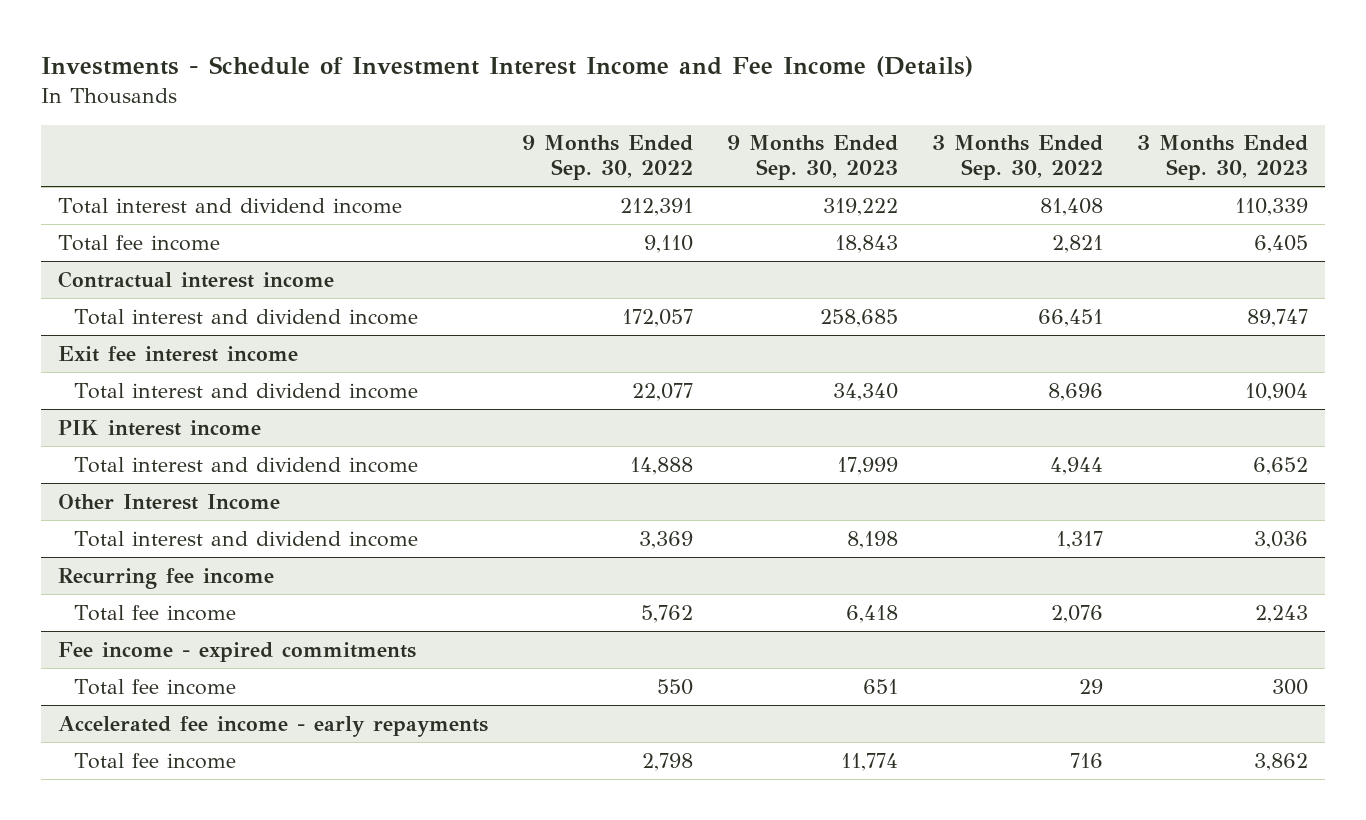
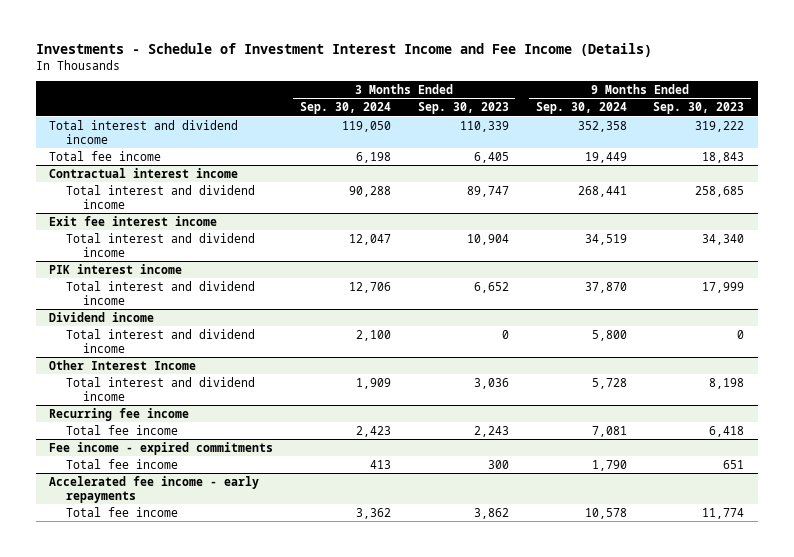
- | 9 Months Ended Sep. 30, 2022 | 9 Months Ended Sep. 30, 2023 | 3 Months Ended Sep. 30, 2022 | 3 Months Ended Sep. 30, 2023
+ | 3 Months Ended Sep. 30, 2024 | 3 Months Ended Sep. 30, 2023 | 9 Months Ended Sep. 30, 2024 | 9 Months Ended Sep. 30, 2023
+ Dividend income
+ Total interest and dividend income | 2,100 | 0 | 5,800 | 0

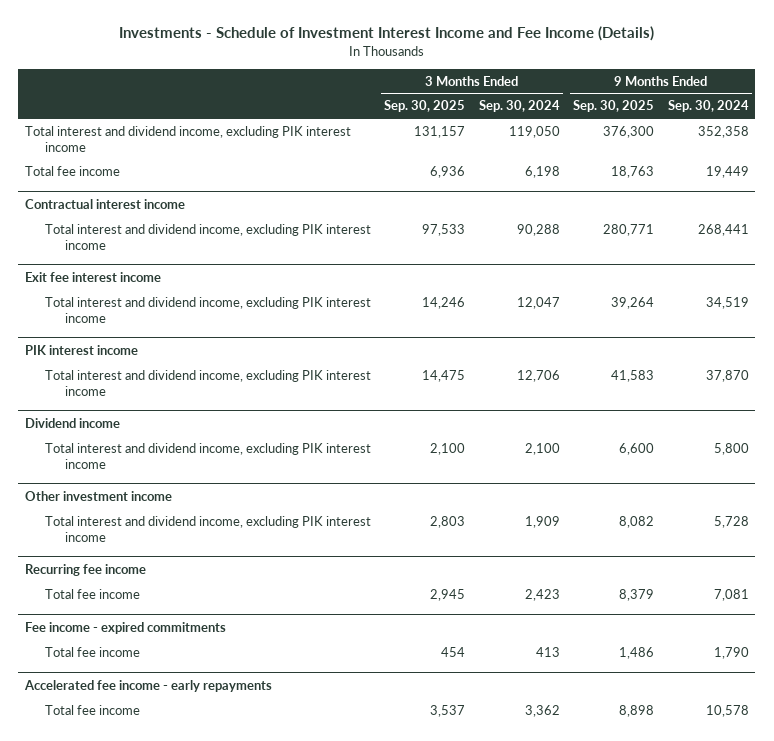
- | 3 Months Ended Sep. 30, 2024 | 3 Months Ended Sep. 30, 2023 | 9 Months Ended Sep. 30, 2024 | 9 Months Ended Sep. 30, 2023
+ | 3 Months Ended Sep. 30, 2025 | 3 Months Ended Sep. 30, 2024 | 9 Months Ended Sep. 30, 2025 | 9 Months Ended Sep. 30, 2024
- Total interest and dividend income | 119,050 | 110,339 | 352,358 | 319,222
+ Total interest and dividend income, excluding PIK interest income | 131,157 | 119,050 | 376,300 | 352,358
@ Contractual interest income
- Total interest and dividend income | 90,288 | 89,747 | 268,441 | 258,685
+ Total interest and dividend income, excluding PIK interest income | 97,533 | 90,288 | 280,771 | 268,441
@ Exit fee interest income
- Total interest and dividend income | 12,047 | 10,904 | 34,519 | 34,340
+ Total interest and dividend income, excluding PIK interest income | 14,246 | 12,047 | 39,264 | 34,519
@ PIK interest income
- Total interest and dividend income | 12,706 | 6,652 | 37,870 | 17,999
+ Total interest and dividend income, excluding PIK interest income | 14,475 | 12,706 | 41,583 | 37,870
@ Dividend income
- Total interest and dividend income | 2,100 | 0 | 5,800 | 0
- Other Interest Income
- Total interest and dividend income | 1,909 | 3,036 | 5,728 | 8,198
@ Dividend income
+ Total interest and dividend income, excluding PIK interest income | 2,100 | 2,100 | 6,600 | 5,800
+ Other investment income
+ Total interest and dividend income, excluding PIK interest income | 2,803 | 1,909 | 8,082 | 5,728

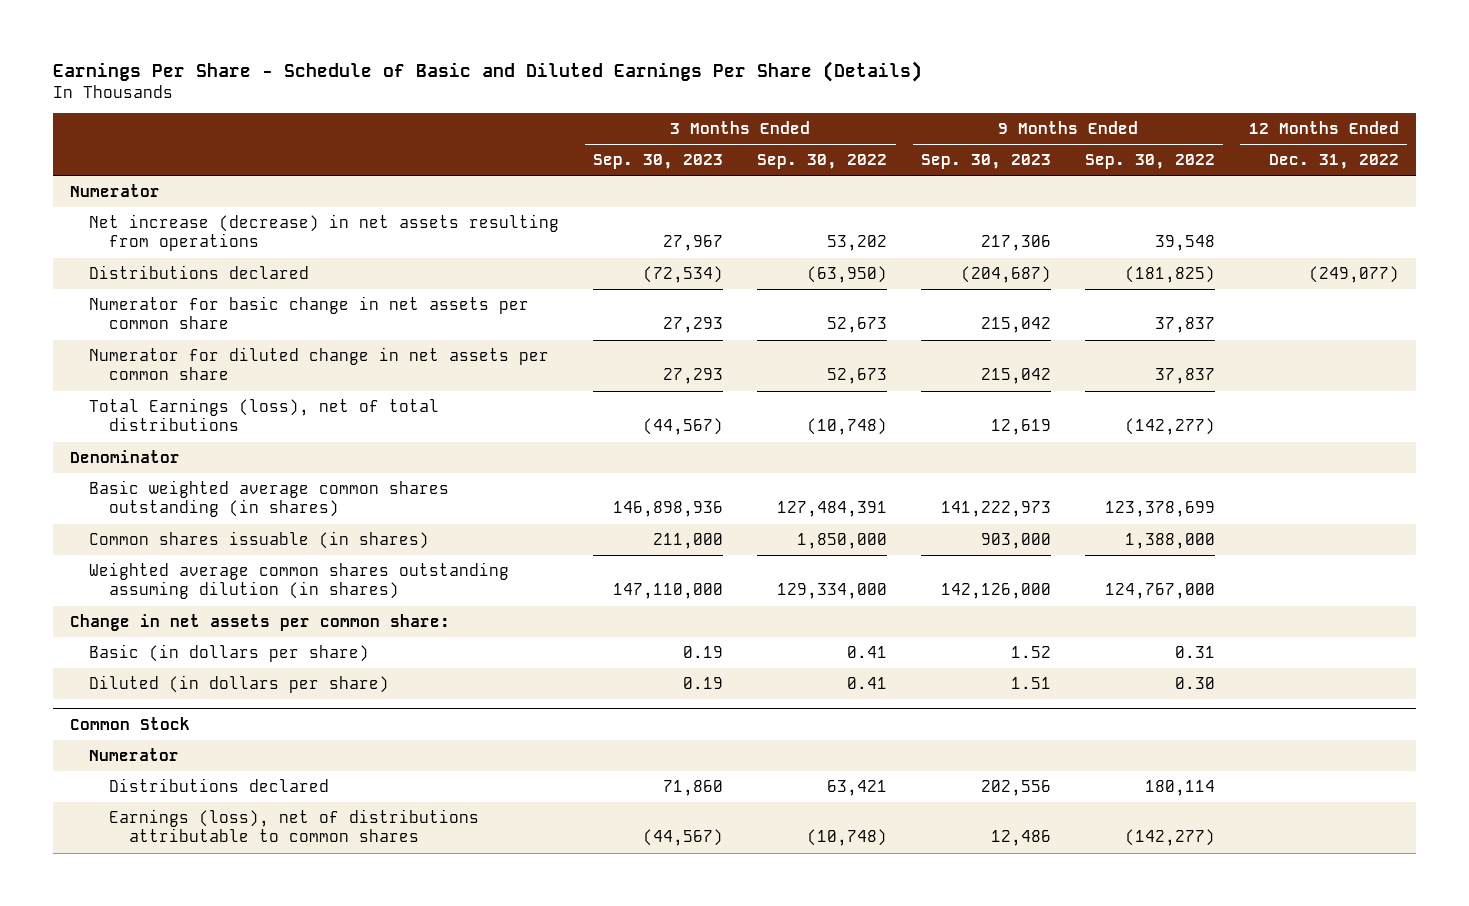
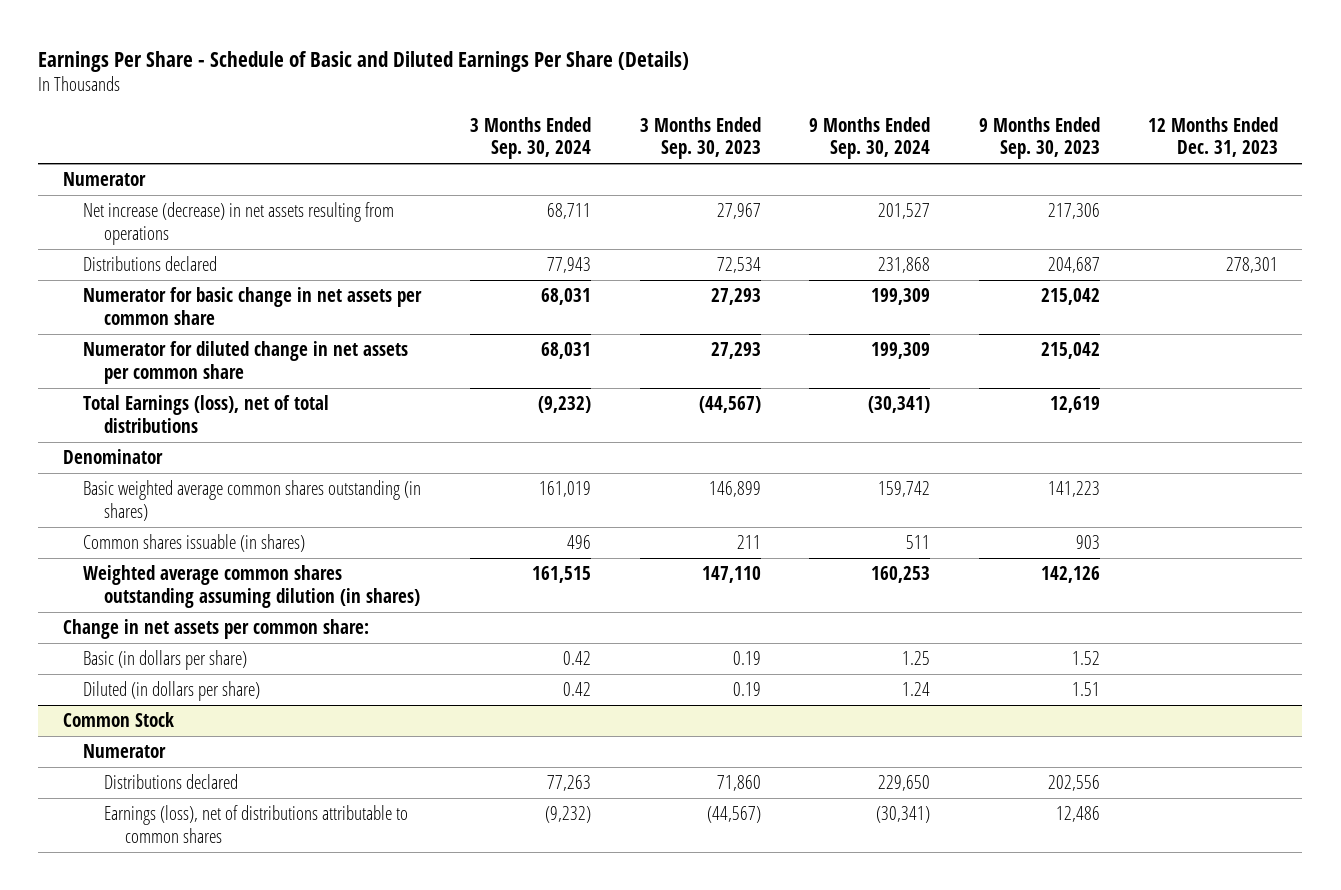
- | 3 Months Ended Sep. 30, 2023 | 3 Months Ended Sep. 30, 2022 | 9 Months Ended Sep. 30, 2023 | 9 Months Ended Sep. 30, 2022 | 12 Months Ended Dec. 31, 2022
+ | 3 Months Ended Sep. 30, 2024 | 3 Months Ended Sep. 30, 2023 | 9 Months Ended Sep. 30, 2024 | 9 Months Ended Sep. 30, 2023 | 12 Months Ended Dec. 31, 2023
- Distributions declared | (72,534) | (63,950) | (204,687) | (181,825) | (249,077)
+ Distributions declared | 77,943 | 72,534 | 231,868 | 204,687 | 278,301
- Basic weighted average common shares outstanding (in shares) | 146,898,936 | 127,484,391 | 141,222,973 | 123,378,699 |
- Common shares issuable (in shares) | 211,000 | 1,850,000 | 903,000 | 1,388,000 |
- Weighted average common shares outstanding assuming dilution (in shares) | 147,110,000 | 129,334,000 | 142,126,000 | 124,767,000 |
+ Basic weighted average common shares outstanding (in shares) | 161,019 | 146,899 | 159,742 | 141,223 |
+ Common shares issuable (in shares) | 496 | 211 | 511 | 903 |
+ Weighted average common shares outstanding assuming dilution (in shares) | 161,515 | 147,110 | 160,253 | 142,126 |

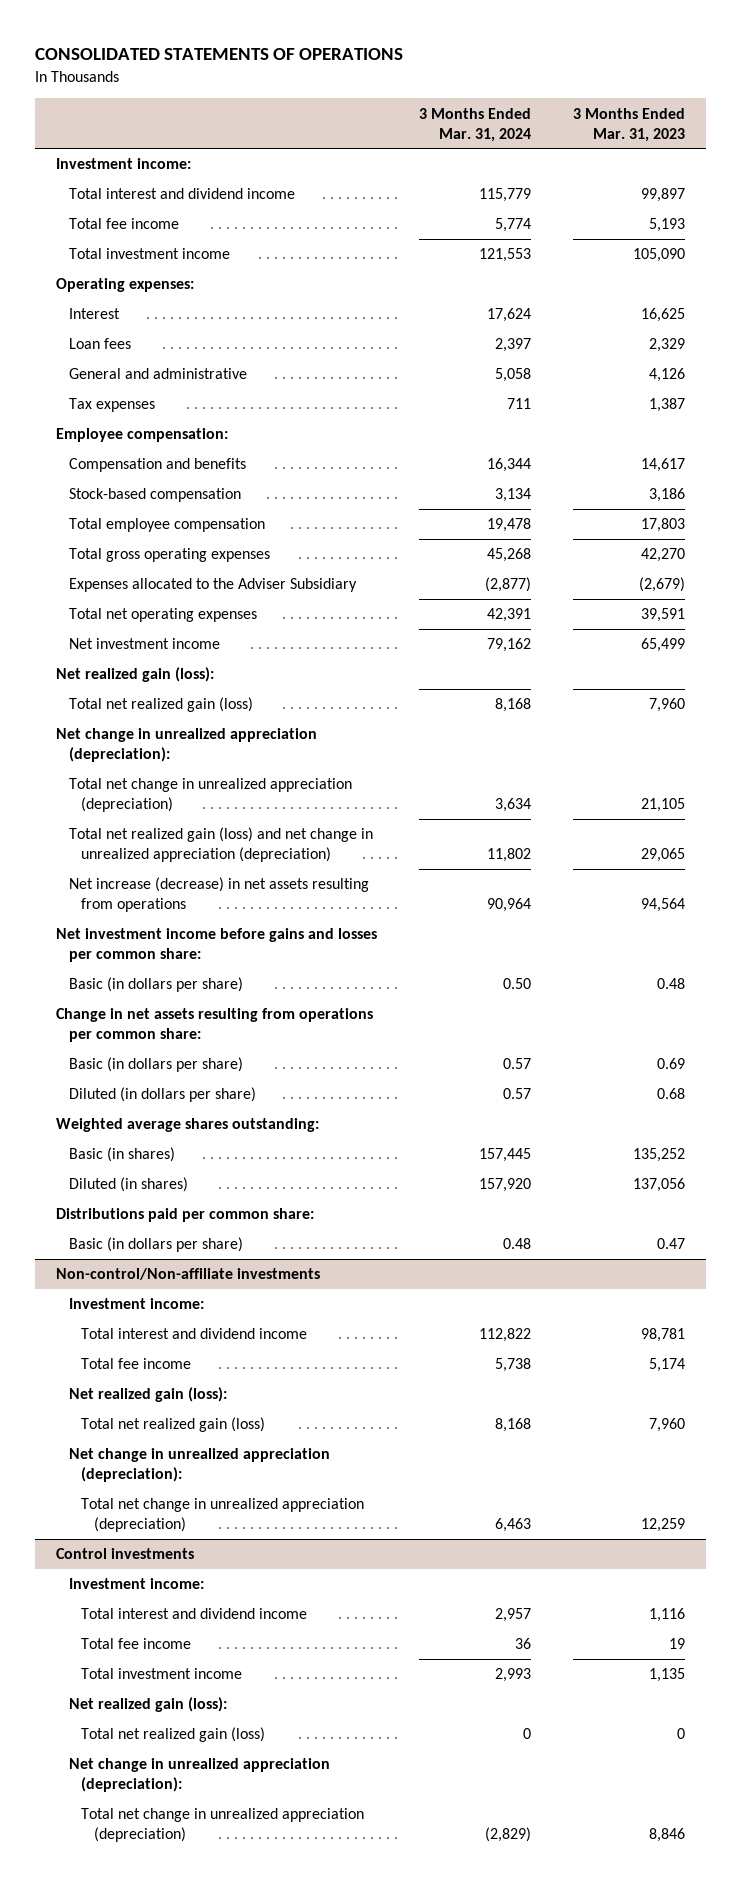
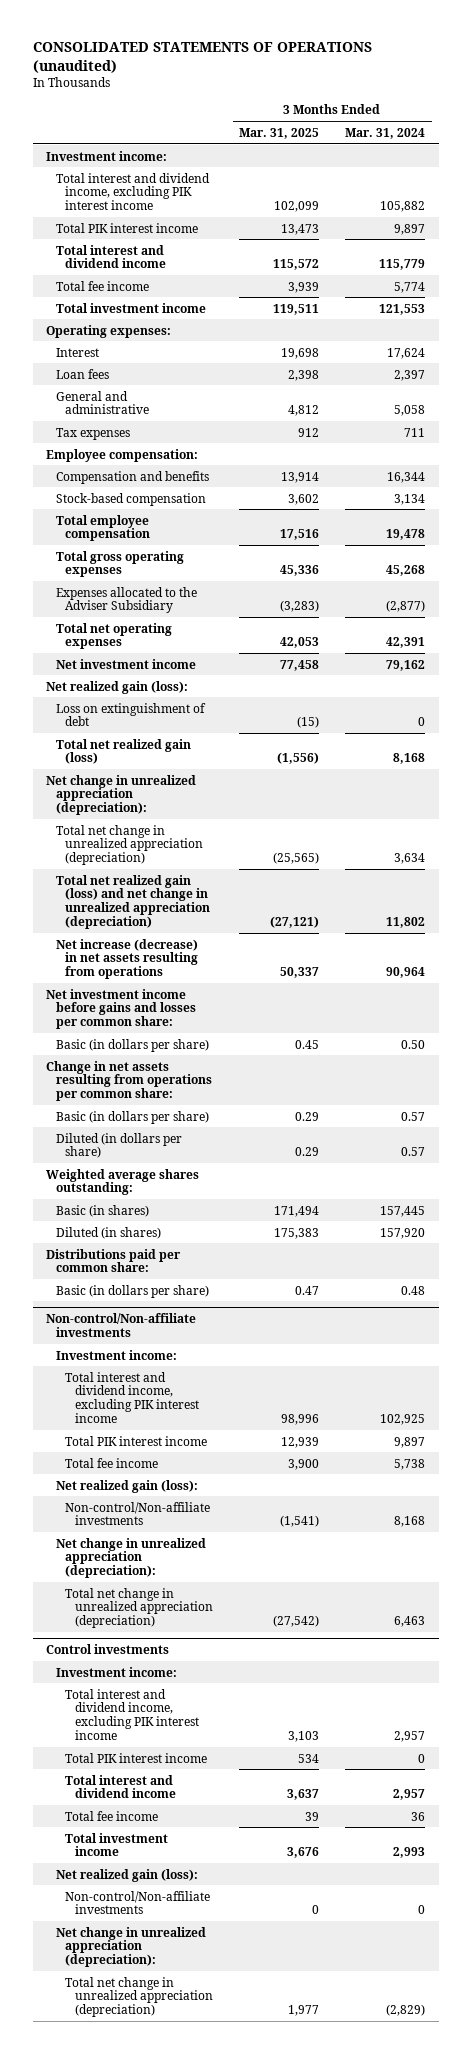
- CONSOLIDATED STATEMENTS OF OPERATIONS
+ CONSOLIDATED STATEMENTS OF OPERATIONS (unaudited)
- | 3 Months Ended Mar. 31, 2024 | 3 Months Ended Mar. 31, 2023
+ | 3 Months Ended Mar. 31, 2025 | 3 Months Ended Mar. 31, 2024
+ Total interest and dividend income, excluding PIK interest income | 102,099 | 105,882
+ Total PIK interest income | 13,473 | 9,897
+ Loss on extinguishment of debt | (15) | 0
@ Non-control/Non-affiliate investments
- Total interest and dividend income | 112,822 | 98,781
+ Total interest and dividend income, excluding PIK interest income | 98,996 | 102,925
+ Total PIK interest income | 12,939 | 9,897
- Total net realized gain (loss) | 8,168 | 7,960
+ Non-control/Non-affiliate investments | (1,541) | 8,168
@ Control investments
+ Total interest and dividend income, excluding PIK interest income | 3,103 | 2,957
+ Total PIK interest income | 534 | 0
- Total net realized gain (loss) | 0 | 0
+ Non-control/Non-affiliate investments | 0 | 0

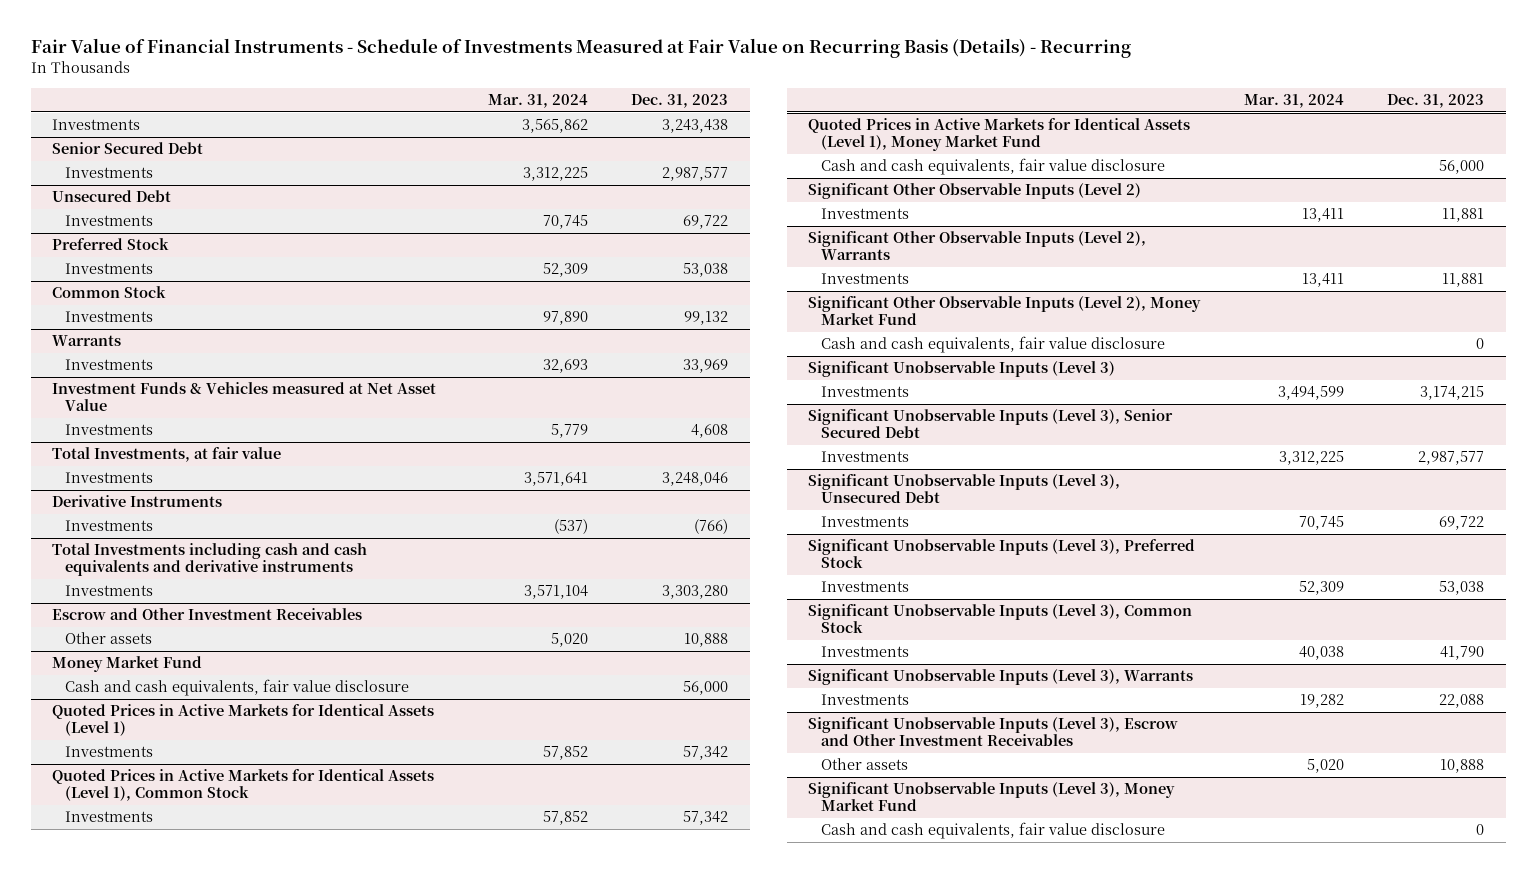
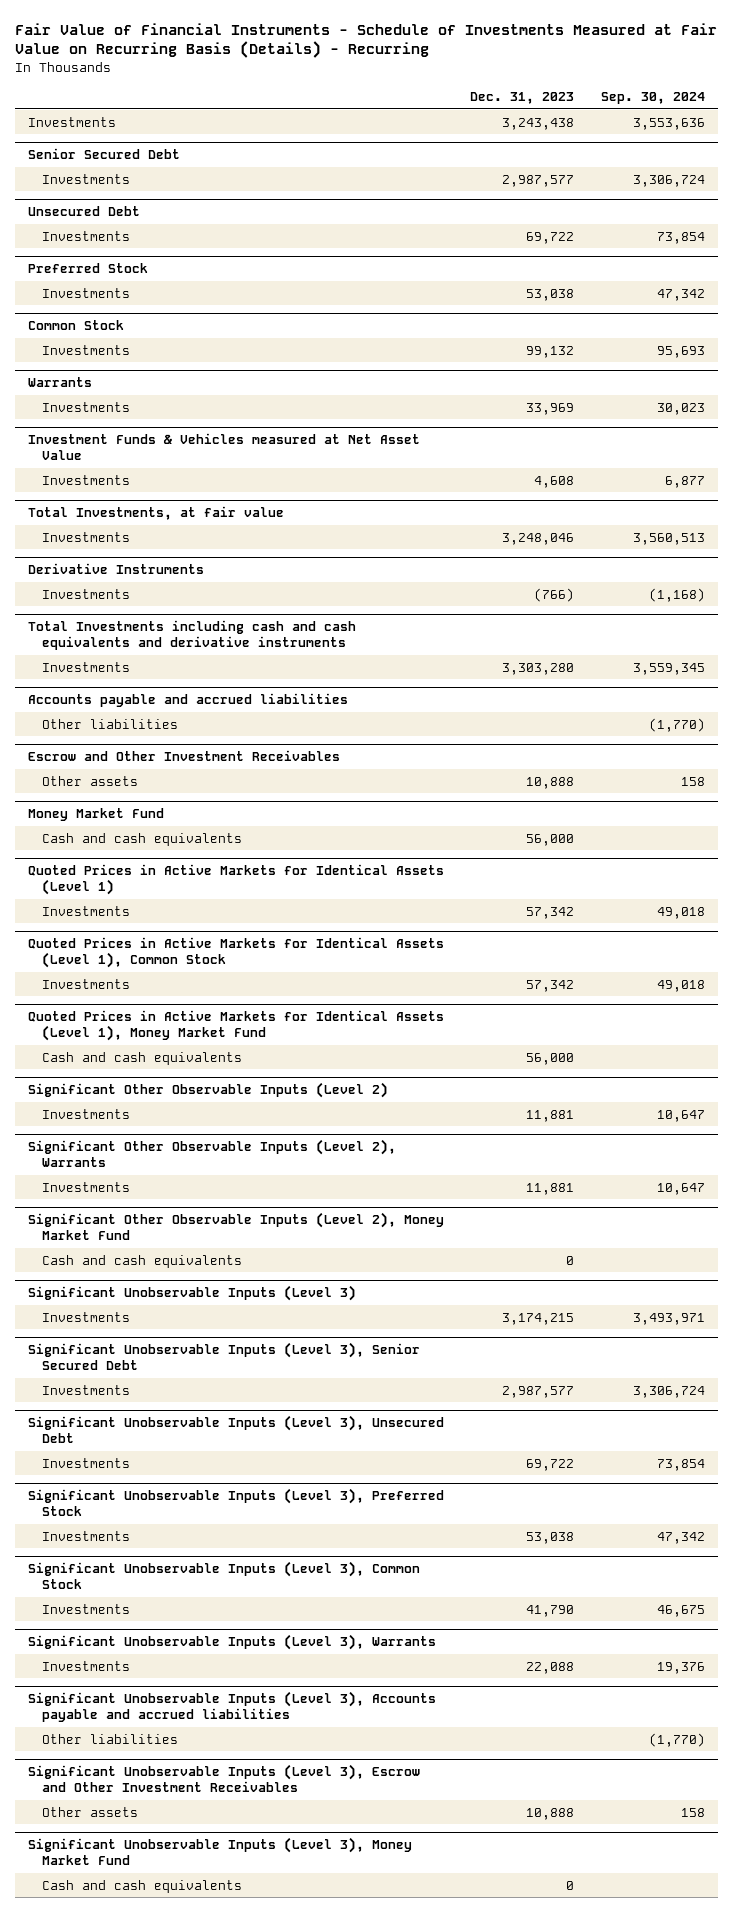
- | Mar. 31, 2024 | Dec. 31, 2023
+ | Dec. 31, 2023 | Sep. 30, 2024
+ Accounts payable and accrued liabilities
+ Other liabilities | | (1,770)
@ Money Market Fund
- Cash and cash equivalents, fair value disclosure | | 56,000
+ Cash and cash equivalents | 56,000 |
@ Quoted Prices in Active Markets for Identical Assets (Level 1), Money Market Fund
- Cash and cash equivalents, fair value disclosure | | 56,000
+ Cash and cash equivalents | 56,000 |
@ Significant Other Observable Inputs (Level 2), Money Market Fund
- Cash and cash equivalents, fair value disclosure | | 0
+ Cash and cash equivalents | 0 |
+ Significant Unobservable Inputs (Level 3), Accounts payable and accrued liabilities
+ Other liabilities | | (1,770)
@ Significant Unobservable Inputs (Level 3), Money Market Fund
- Cash and cash equivalents, fair value disclosure | | 0
+ Cash and cash equivalents | 0 |

